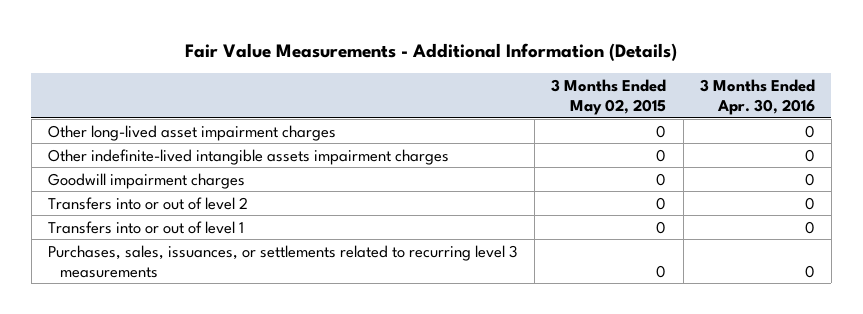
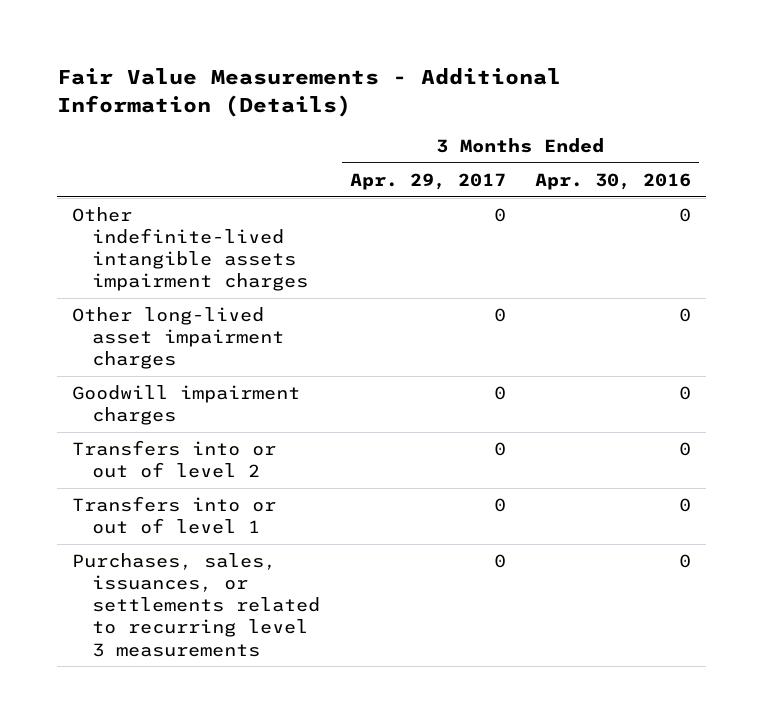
- | 3 Months Ended May 02, 2015 | 3 Months Ended Apr. 30, 2016
+ | 3 Months Ended Apr. 29, 2017 | 3 Months Ended Apr. 30, 2016
moved down: Other long-lived asset impairment charges | 0 | 0

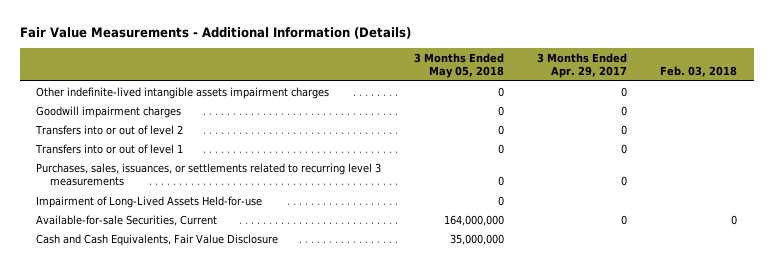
- | 3 Months Ended Apr. 29, 2017 | 3 Months Ended Apr. 30, 2016
+ | 3 Months Ended May 05, 2018 | 3 Months Ended Apr. 29, 2017 | Feb. 03, 2018
- Other long-lived asset impairment charges | 0 | 0
+ Impairment of Long-Lived Assets Held-for-use | 0 | |
+ Available-for-sale Securities, Current | 164,000,000 | 0 | 0
+ Cash and Cash Equivalents, Fair Value Disclosure | 35,000,000 | |

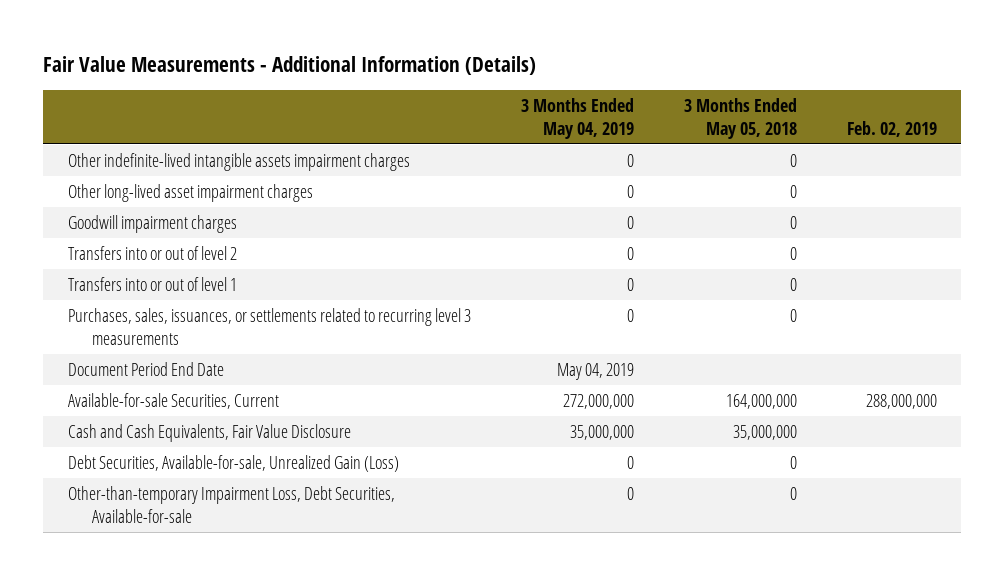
- | 3 Months Ended May 05, 2018 | 3 Months Ended Apr. 29, 2017 | Feb. 03, 2018
+ | 3 Months Ended May 04, 2019 | 3 Months Ended May 05, 2018 | Feb. 02, 2019
+ Other long-lived asset impairment charges | 0 | 0 |
- Impairment of Long-Lived Assets Held-for-use | 0 | |
+ Document Period End Date | May 04, 2019 | |
+ Debt Securities, Available-for-sale, Unrealized Gain (Loss) | 0 | 0 |
+ Other-than-temporary Impairment Loss, Debt Securities, Available-for-sale | 0 | 0 |

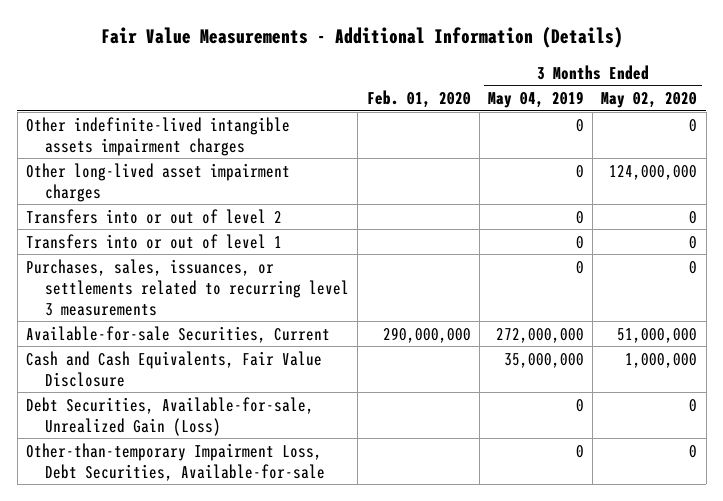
- | 3 Months Ended May 04, 2019 | 3 Months Ended May 05, 2018 | Feb. 02, 2019
+ | Feb. 01, 2020 | 3 Months Ended May 04, 2019 | 3 Months Ended May 02, 2020
- Goodwill impairment charges | 0 | 0 |
- Document Period End Date | May 04, 2019 | |

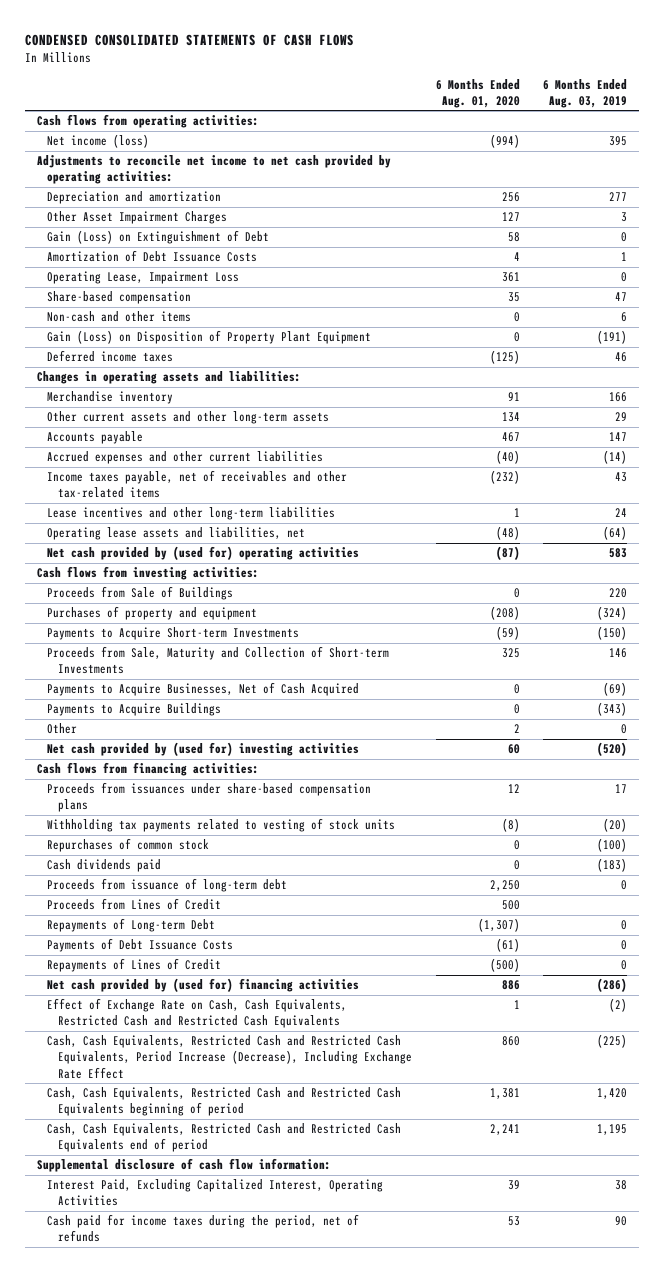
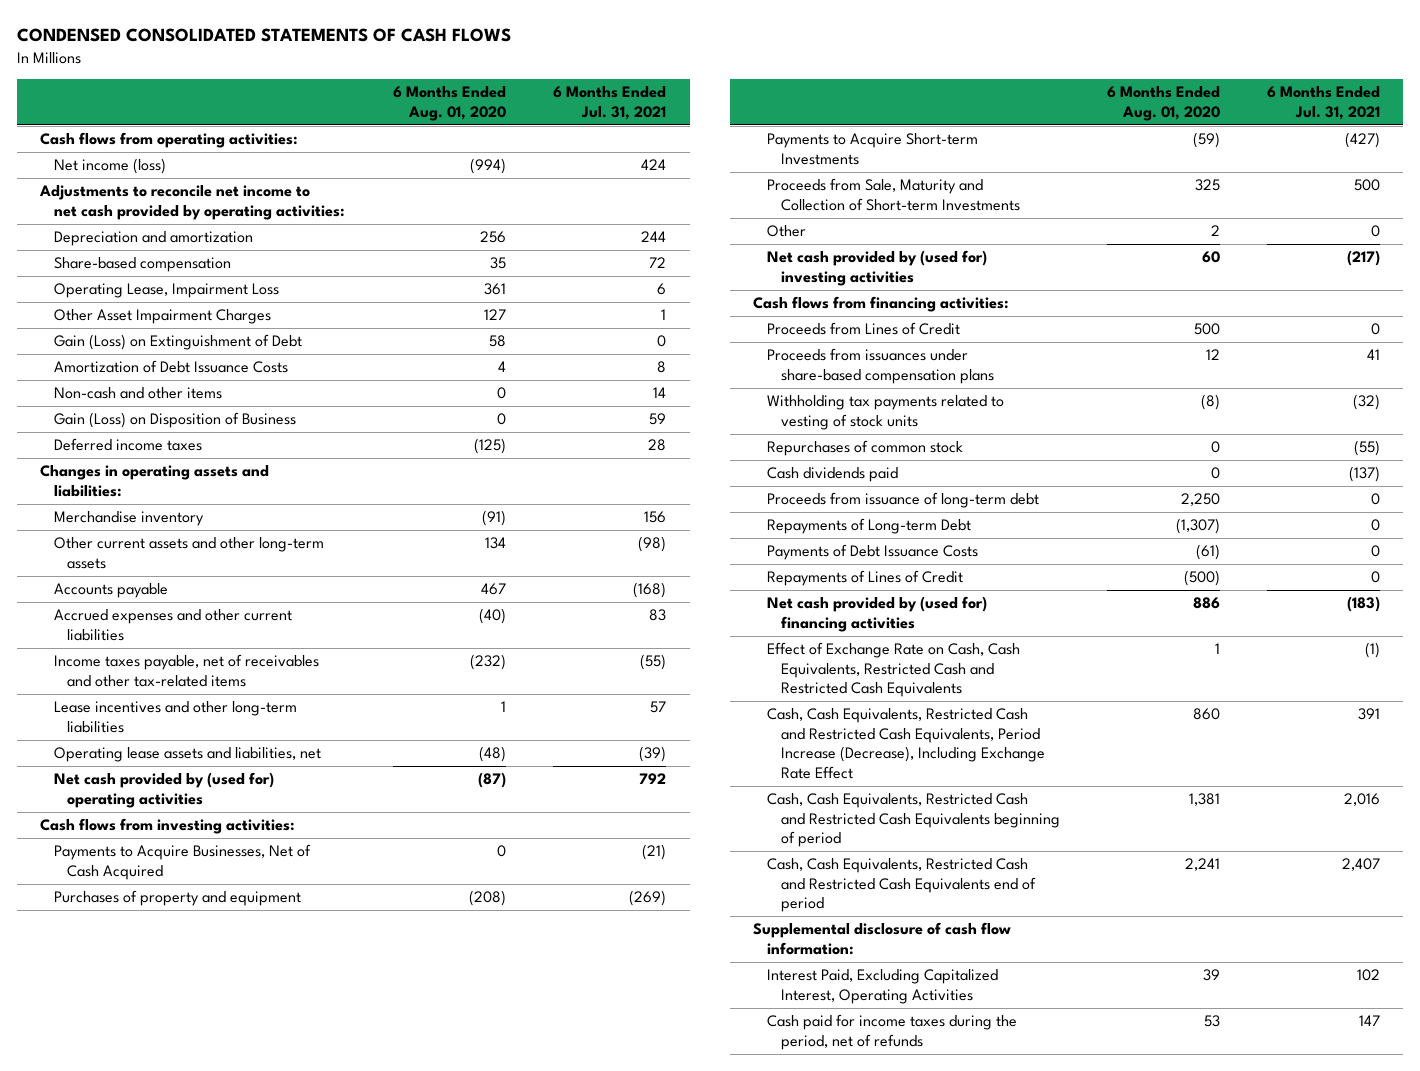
- | 6 Months Ended Aug. 01, 2020 | 6 Months Ended Aug. 03, 2019
+ | 6 Months Ended Aug. 01, 2020 | 6 Months Ended Jul. 31, 2021
moved up: Share-based compensation | 35 | 72
moved up: Operating Lease, Impairment Loss | 361 | 6
- Gain (Loss) on Disposition of Property Plant Equipment | 0 | (191)
+ Gain (Loss) on Disposition of Business | 0 | 59
- Merchandise inventory | 91 | 166
+ Merchandise inventory | (91) | 156
- Proceeds from Sale of Buildings | 0 | 220
moved up: Payments to Acquire Businesses, Net of Cash Acquired | 0 | (21)
- Payments to Acquire Buildings | 0 | (343)
moved up: Proceeds from Lines of Credit | 500 | 0

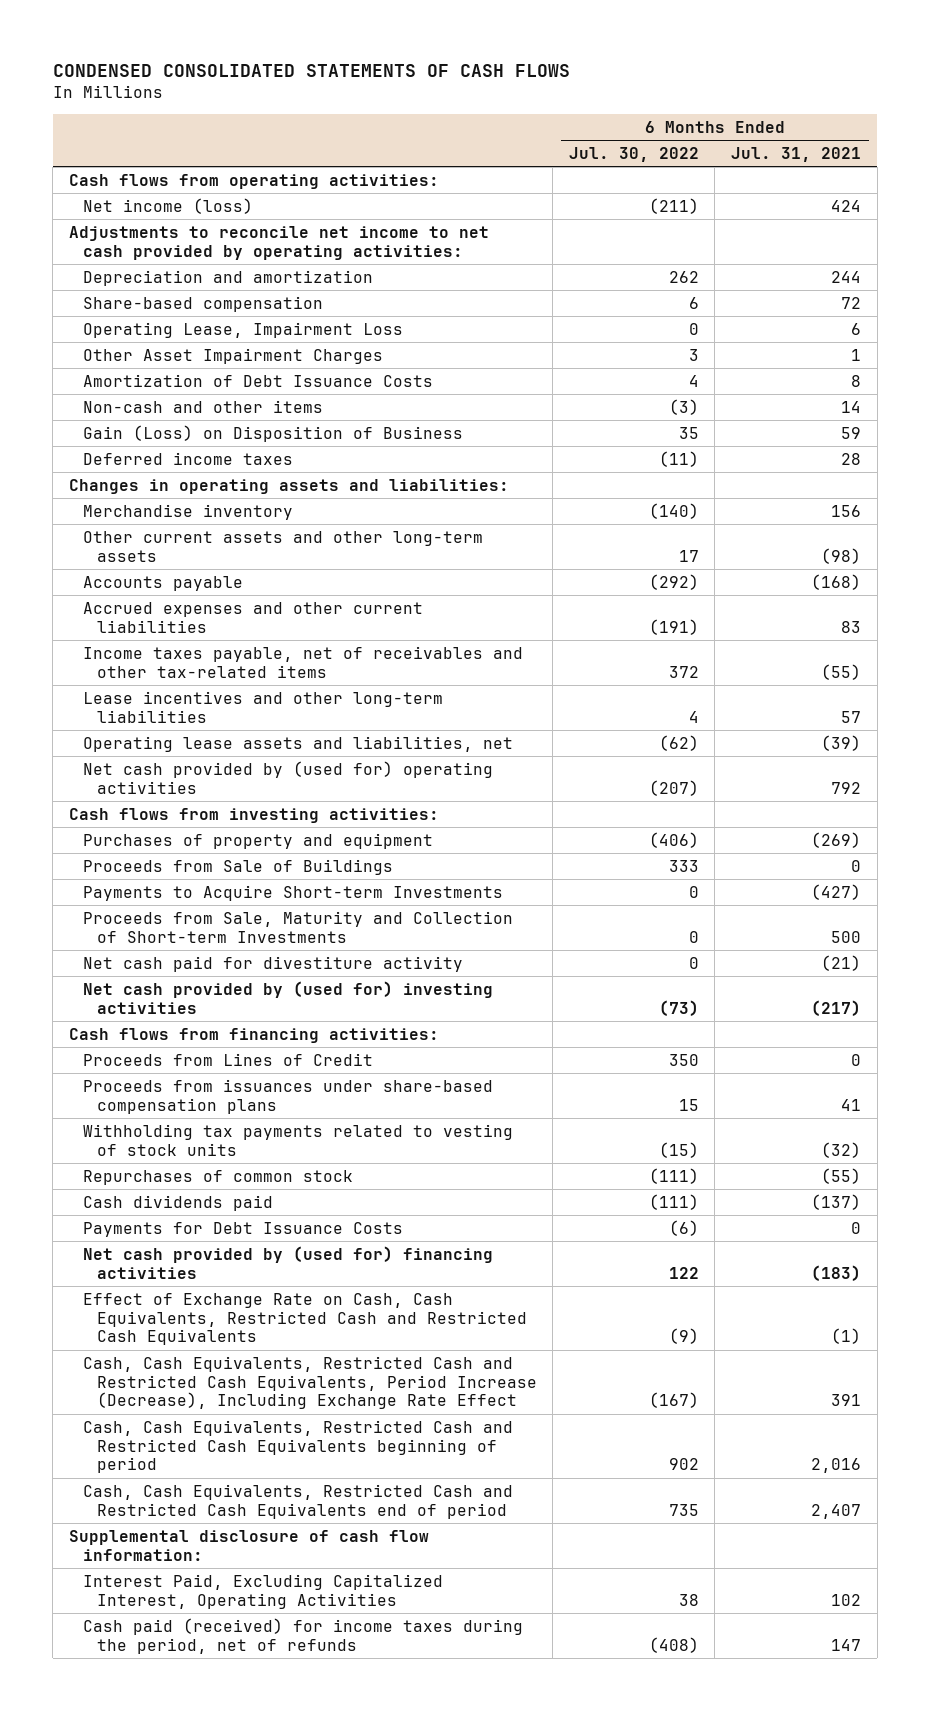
- | 6 Months Ended Aug. 01, 2020 | 6 Months Ended Jul. 31, 2021
+ | 6 Months Ended Jul. 30, 2022 | 6 Months Ended Jul. 31, 2021
- Gain (Loss) on Extinguishment of Debt | 58 | 0
- Payments to Acquire Businesses, Net of Cash Acquired | 0 | (21)
+ Proceeds from Sale of Buildings | 333 | 0
- Other | 2 | 0
+ Net cash paid for divestiture activity | 0 | (21)
- Proceeds from issuance of long-term debt | 2,250 | 0
- Repayments of Long-term Debt | (1,307) | 0
- Payments of Debt Issuance Costs | (61) | 0
- Repayments of Lines of Credit | (500) | 0
+ Payments for Debt Issuance Costs | (6) | 0
- Cash paid for income taxes during the period, net of refunds | 53 | 147
+ Cash paid (received) for income taxes during the period, net of refunds | (408) | 147

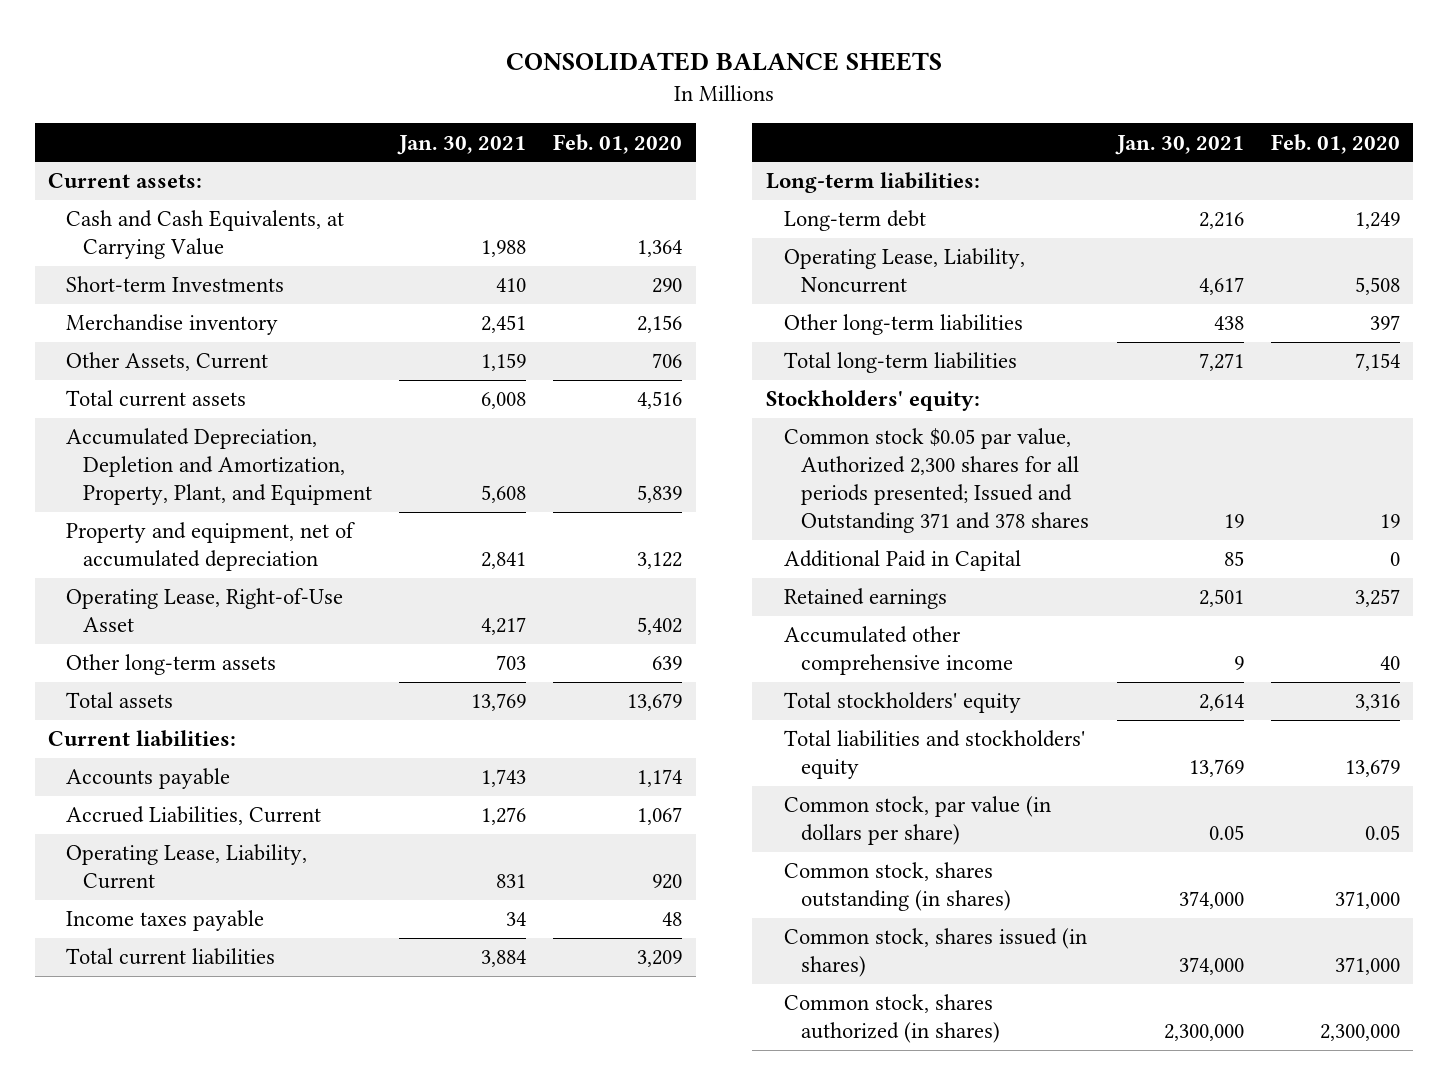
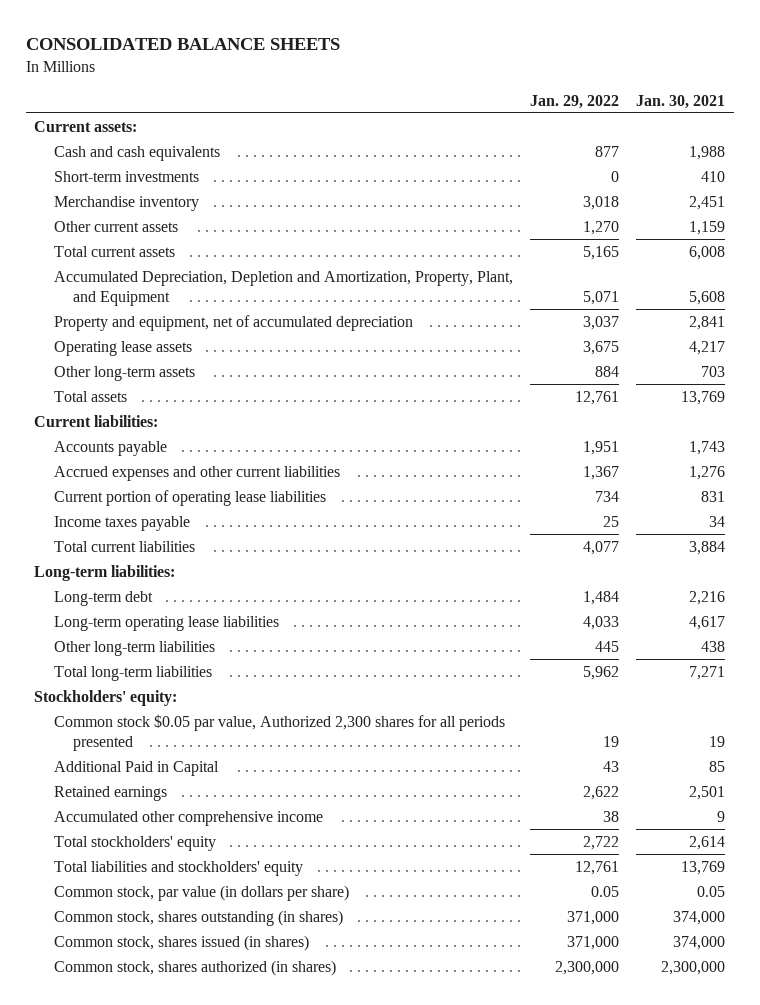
- | Jan. 30, 2021 | Feb. 01, 2020
+ | Jan. 29, 2022 | Jan. 30, 2021
- Cash and Cash Equivalents, at Carrying Value | 1,988 | 1,364
- Short-term Investments | 410 | 290
+ Cash and cash equivalents | 877 | 1,988
+ Short-term investments | 0 | 410
- Other Assets, Current | 1,159 | 706
+ Other current assets | 1,270 | 1,159
- Operating Lease, Right-of-Use Asset | 4,217 | 5,402
+ Operating lease assets | 3,675 | 4,217
- Accrued Liabilities, Current | 1,276 | 1,067
- Operating Lease, Liability, Current | 831 | 920
+ Accrued expenses and other current liabilities | 1,367 | 1,276
+ Current portion of operating lease liabilities | 734 | 831
- Operating Lease, Liability, Noncurrent | 4,617 | 5,508
+ Long-term operating lease liabilities | 4,033 | 4,617
- Common stock $0.05 par value, Authorized 2,300 shares for all periods presented; Issued and Outstanding 371 and 378 shares | 19 | 19
+ Common stock $0.05 par value, Authorized 2,300 shares for all periods presented | 19 | 19

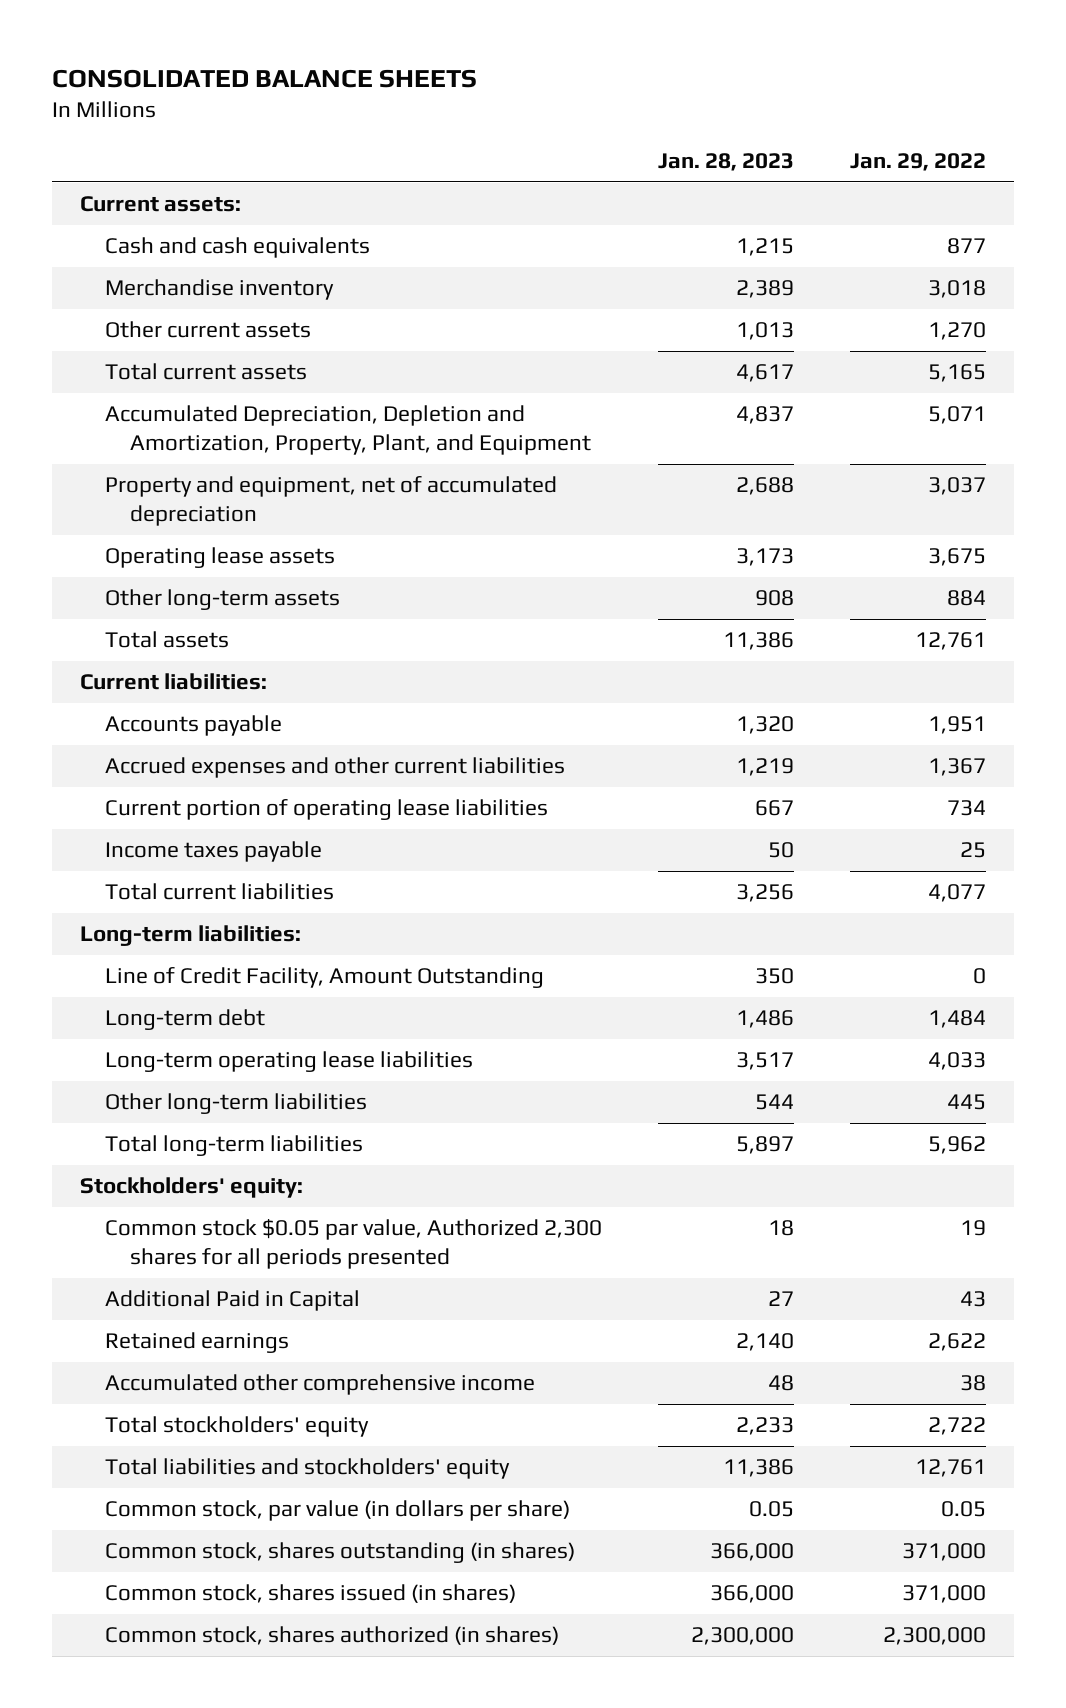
- | Jan. 29, 2022 | Jan. 30, 2021
+ | Jan. 28, 2023 | Jan. 29, 2022
- Short-term investments | 0 | 410
+ Line of Credit Facility, Amount Outstanding | 350 | 0

